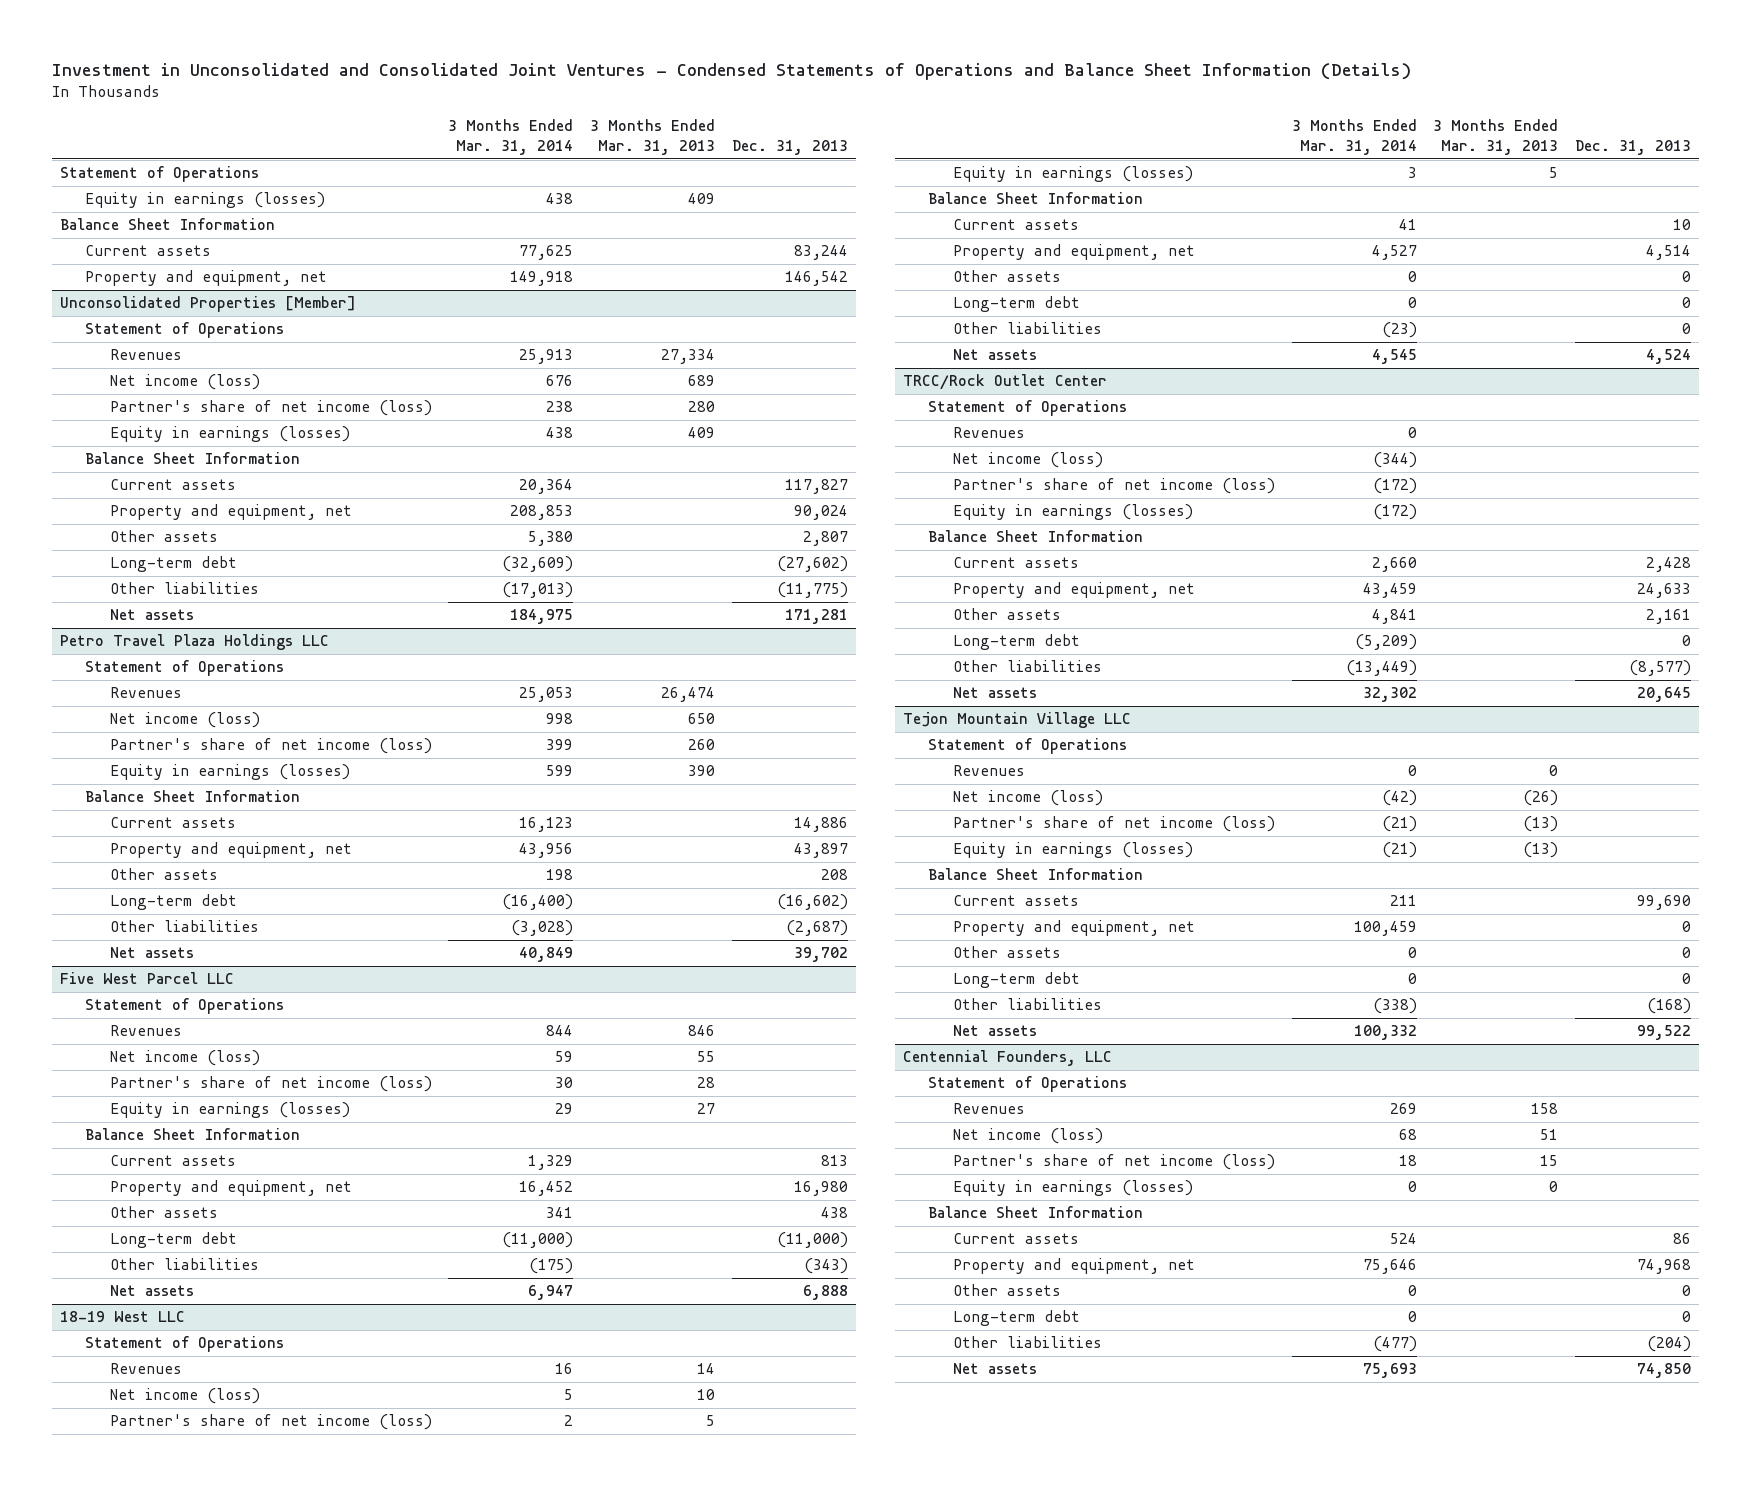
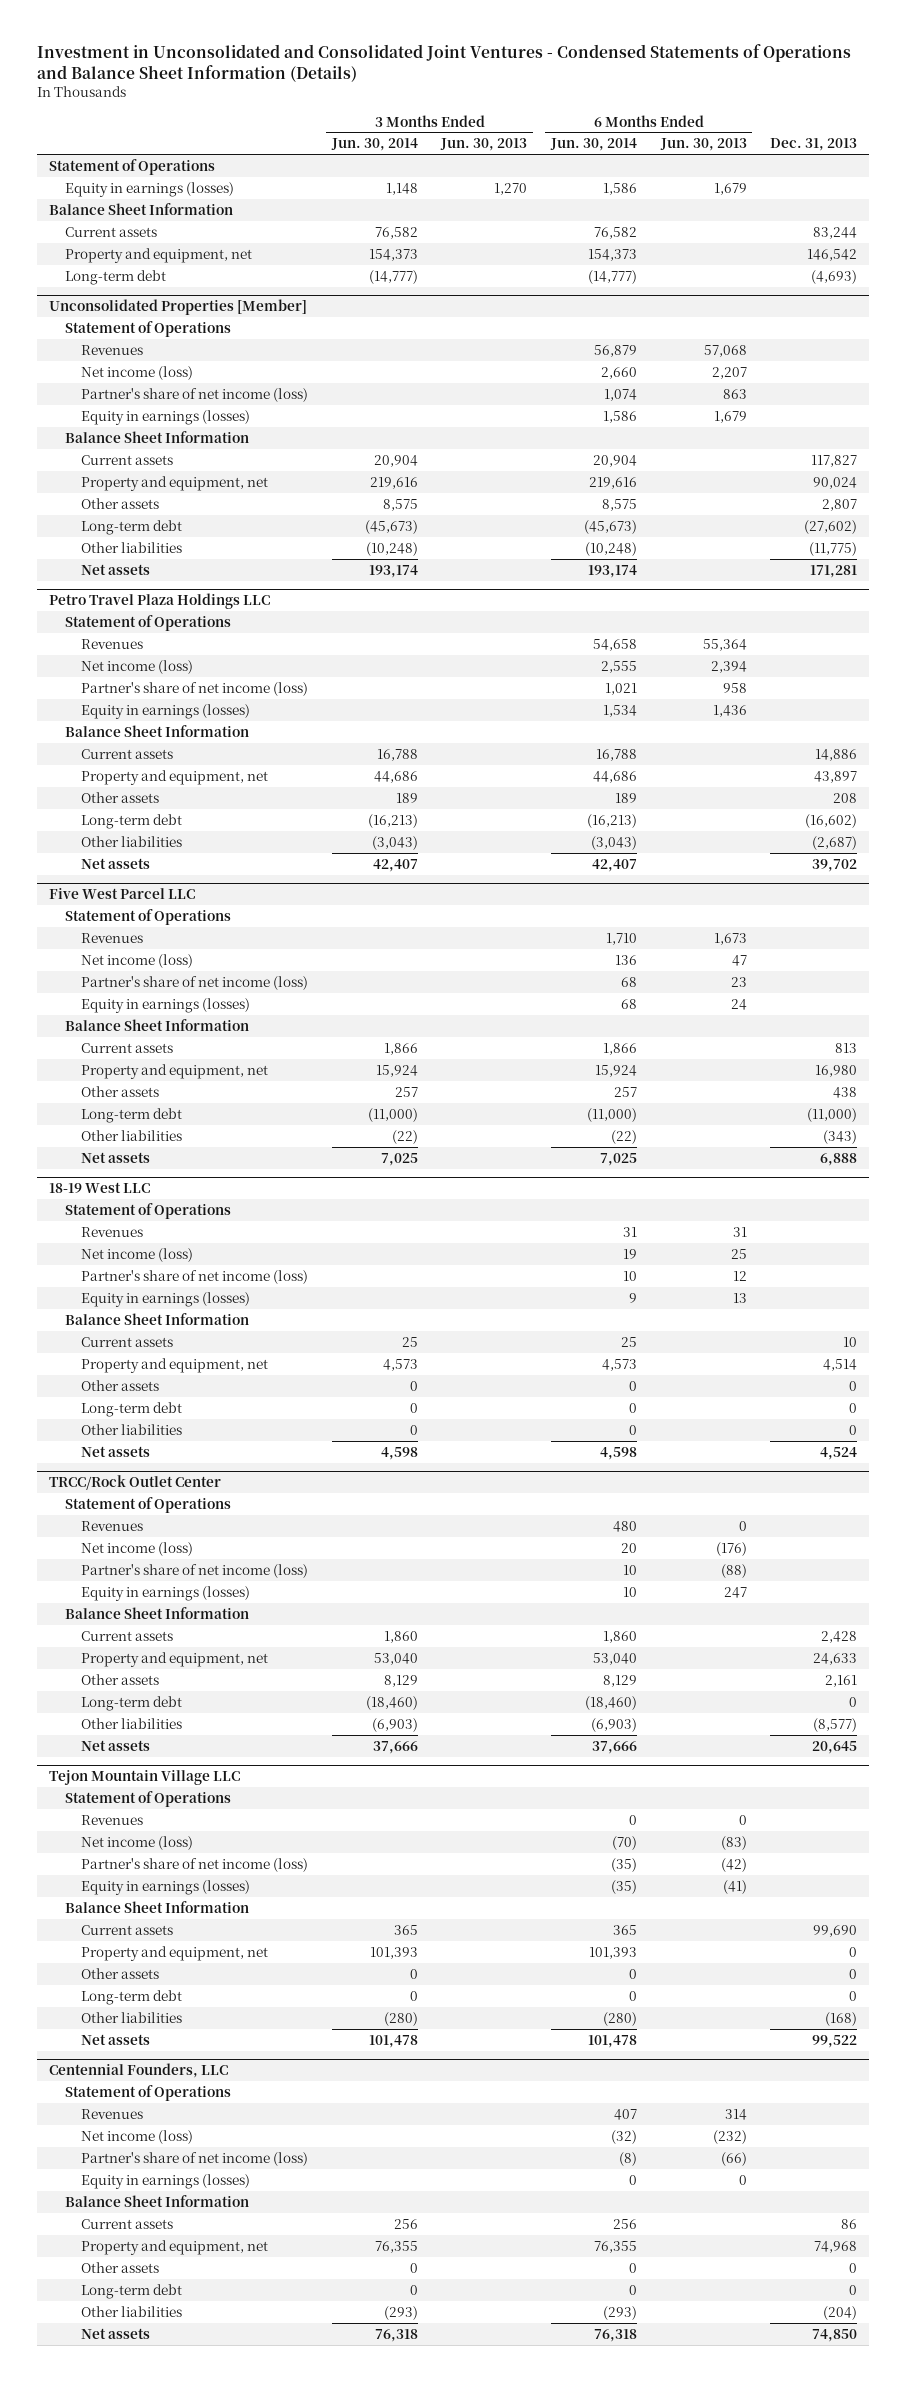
- | 3 Months Ended Mar. 31, 2014 | 3 Months Ended Mar. 31, 2013 | Dec. 31, 2013
+ | 3 Months Ended Jun. 30, 2014 | 3 Months Ended Jun. 30, 2013 | 6 Months Ended Jun. 30, 2014 | 6 Months Ended Jun. 30, 2013 | Dec. 31, 2013
+ Long-term debt | (14,777) | | (14,777) | | (4,693)

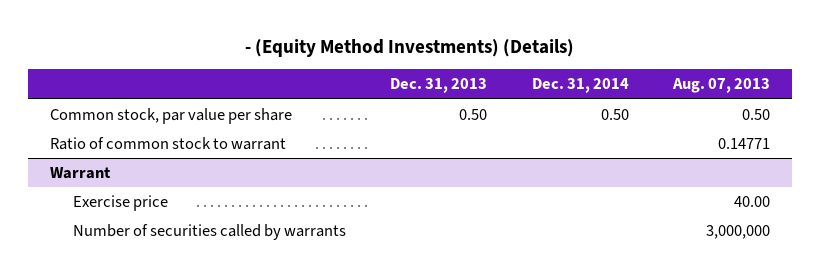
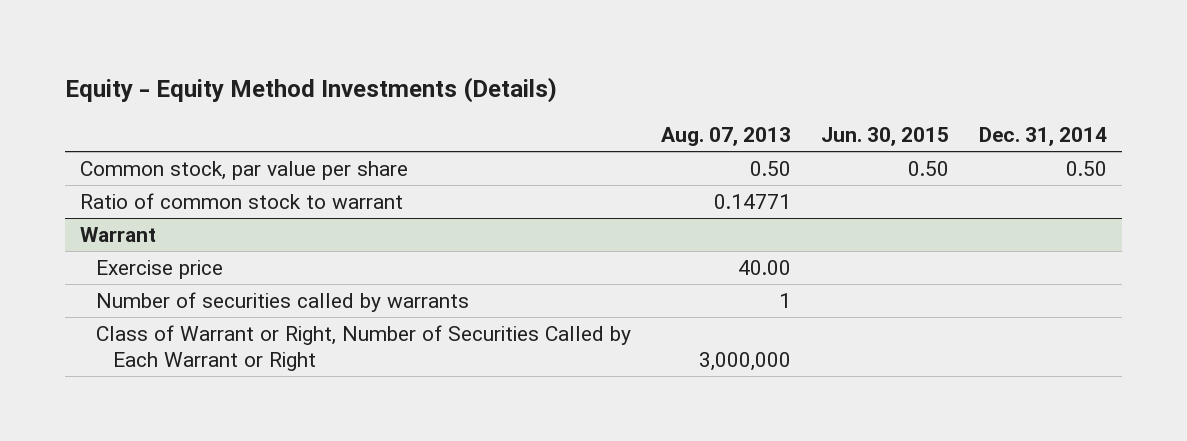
- - (Equity Method Investments) (Details)
+ Equity - Equity Method Investments (Details)
- | Dec. 31, 2013 | Dec. 31, 2014 | Aug. 07, 2013
+ | Aug. 07, 2013 | Jun. 30, 2015 | Dec. 31, 2014
@ Warrant
- Number of securities called by warrants | | | 3,000,000
+ Number of securities called by warrants | 1 | |
+ Class of Warrant or Right, Number of Securities Called by Each Warrant or Right | 3,000,000 | |

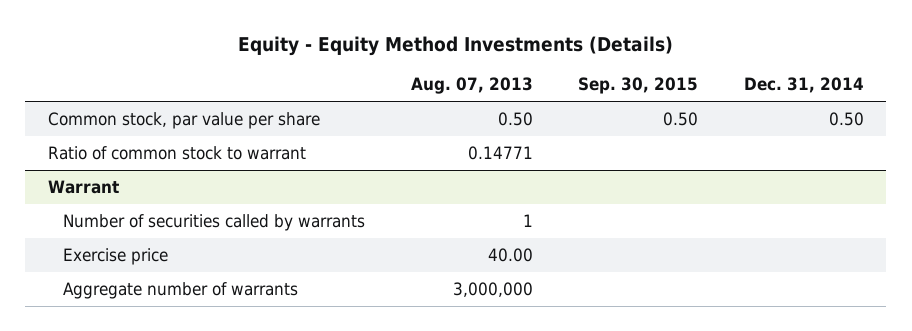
- | Aug. 07, 2013 | Jun. 30, 2015 | Dec. 31, 2014
+ | Aug. 07, 2013 | Sep. 30, 2015 | Dec. 31, 2014
@ Warrant
- Class of Warrant or Right, Number of Securities Called by Each Warrant or Right | 3,000,000 | |
moved down: Exercise price | 40.00 | |
+ Aggregate number of warrants | 3,000,000 | |

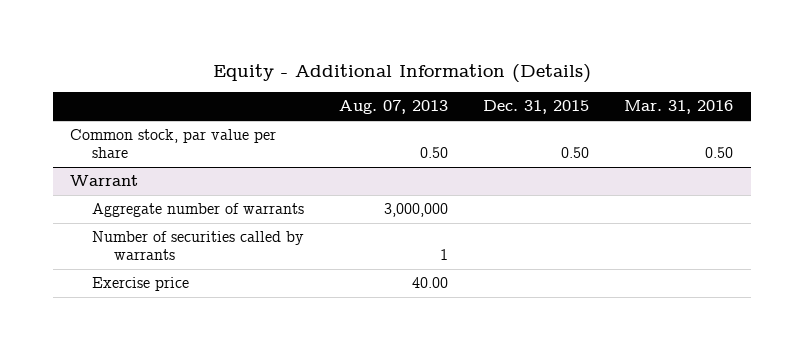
- Equity - Equity Method Investments (Details)
+ Equity - Additional Information (Details)
- | Aug. 07, 2013 | Sep. 30, 2015 | Dec. 31, 2014
+ | Aug. 07, 2013 | Dec. 31, 2015 | Mar. 31, 2016
- Ratio of common stock to warrant | 0.14771 | |
@ Warrant
moved up: Aggregate number of warrants | 3,000,000 | |

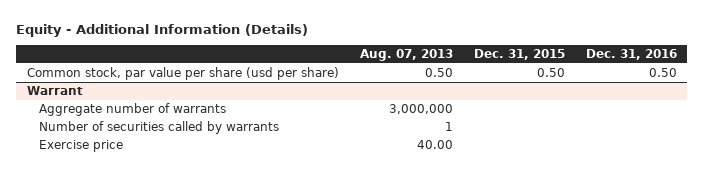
- | Aug. 07, 2013 | Dec. 31, 2015 | Mar. 31, 2016
+ | Aug. 07, 2013 | Dec. 31, 2015 | Dec. 31, 2016
- Common stock, par value per share | 0.50 | 0.50 | 0.50
+ Common stock, par value per share (usd per share) | 0.50 | 0.50 | 0.50

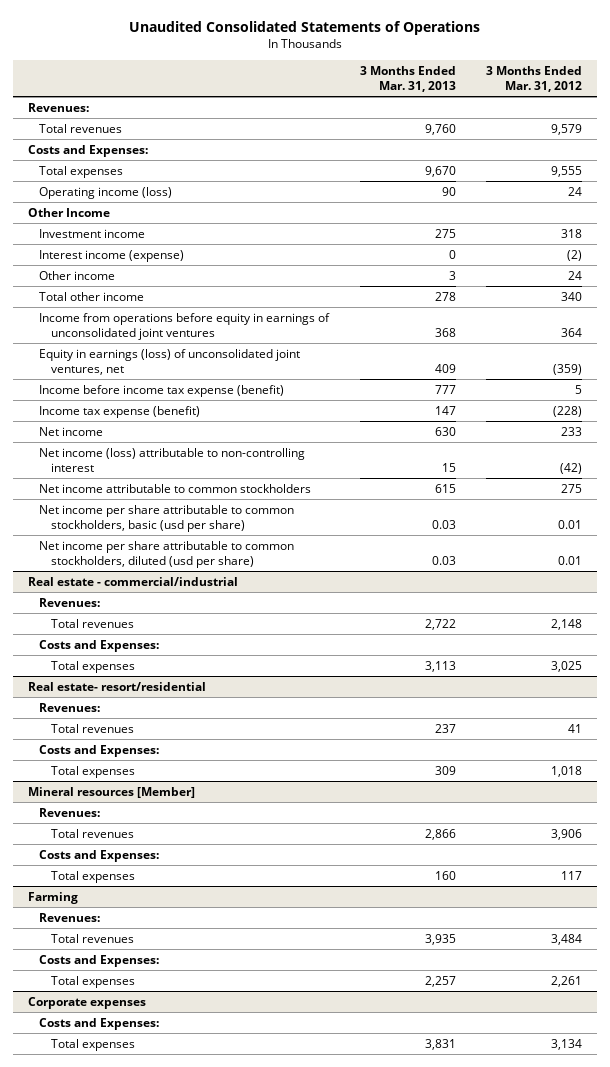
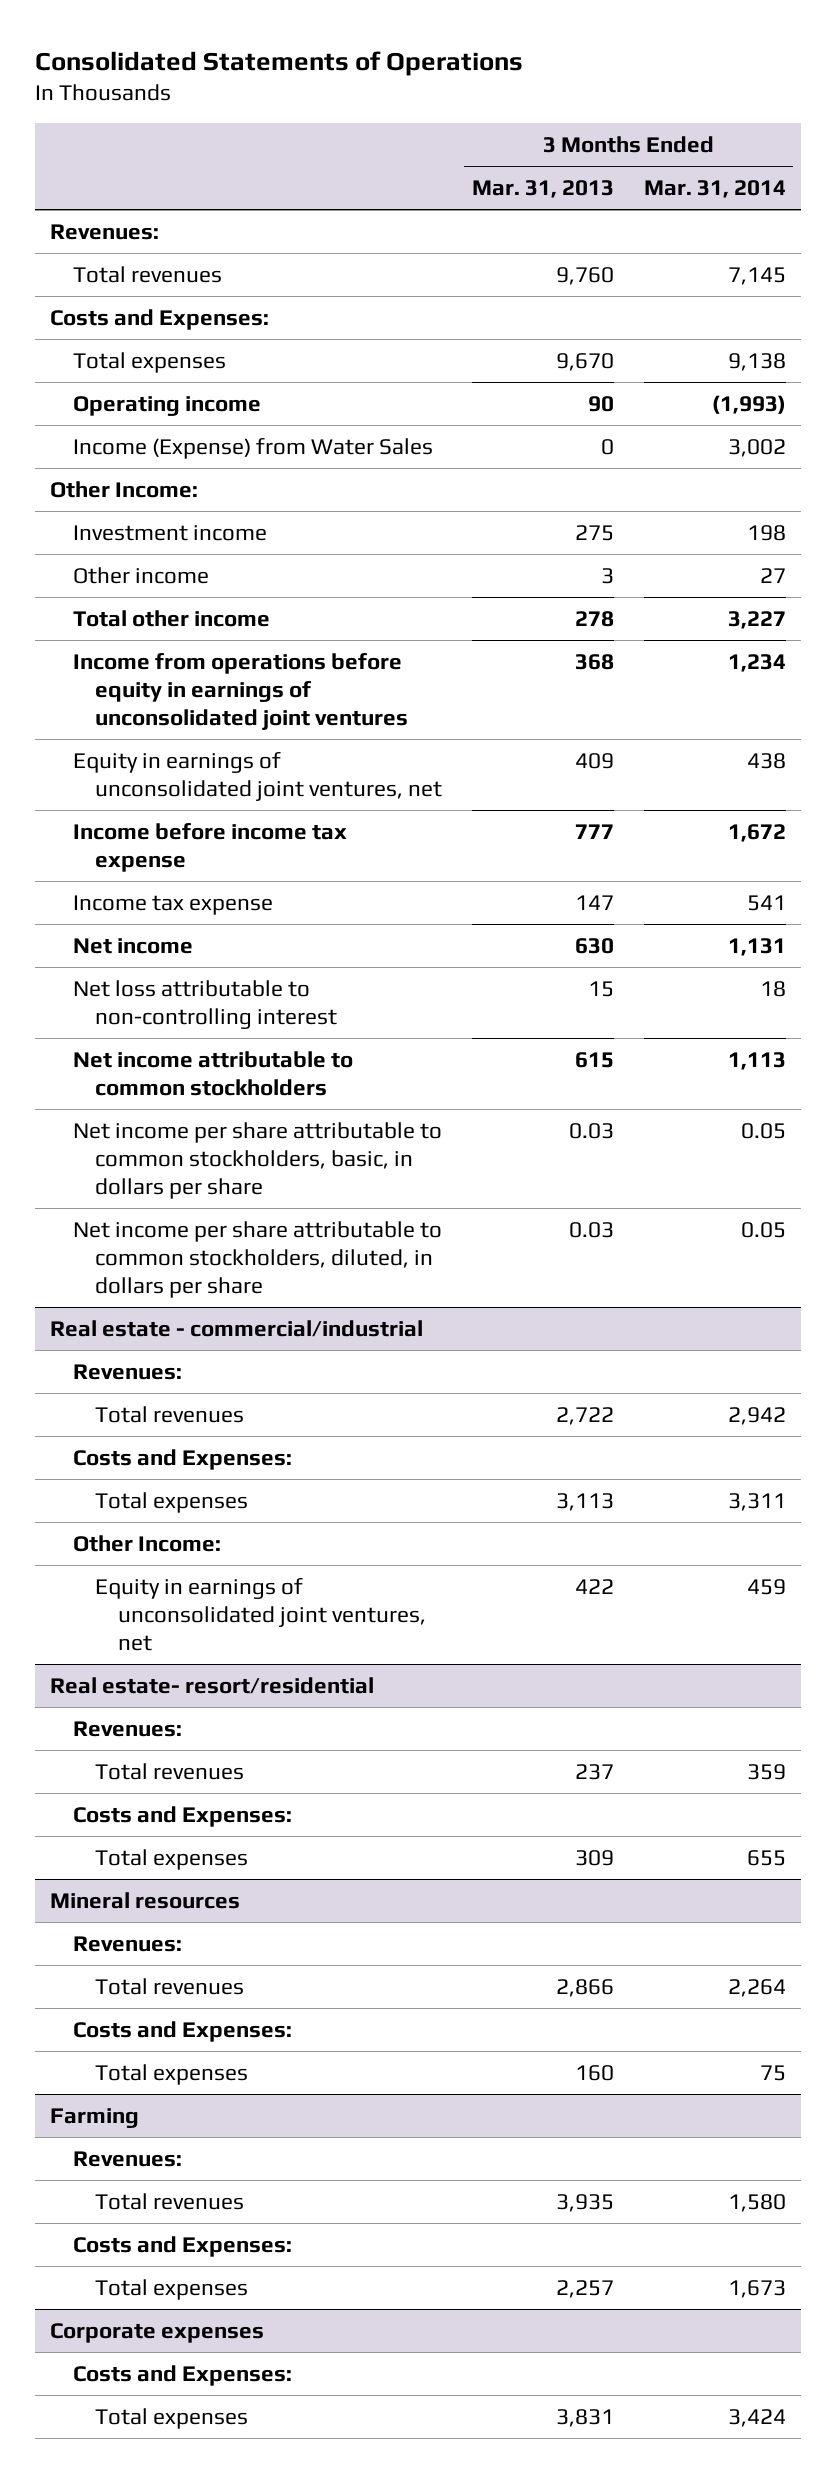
- Unaudited Consolidated Statements of Operations
+ Consolidated Statements of Operations
- | 3 Months Ended Mar. 31, 2013 | 3 Months Ended Mar. 31, 2012
+ | 3 Months Ended Mar. 31, 2013 | 3 Months Ended Mar. 31, 2014
- Operating income (loss) | 90 | 24
- Other Income
+ Operating income | 90 | (1,993)
+ Income (Expense) from Water Sales | 0 | 3,002
+ Other Income:
- Interest income (expense) | 0 | (2)
- Equity in earnings (loss) of unconsolidated joint ventures, net | 409 | (359)
- Income before income tax expense (benefit) | 777 | 5
- Income tax expense (benefit) | 147 | (228)
+ Equity in earnings of unconsolidated joint ventures, net | 409 | 438
+ Income before income tax expense | 777 | 1,672
+ Income tax expense | 147 | 541
- Net income (loss) attributable to non-controlling interest | 15 | (42)
+ Net loss attributable to non-controlling interest | 15 | 18
- Net income per share attributable to common stockholders, basic (usd per share) | 0.03 | 0.01
- Net income per share attributable to common stockholders, diluted (usd per share) | 0.03 | 0.01
+ Net income per share attributable to common stockholders, basic, in dollars per share | 0.03 | 0.05
+ Net income per share attributable to common stockholders, diluted, in dollars per share | 0.03 | 0.05
@ Real estate - commercial/industrial
+ Other Income:
+ Equity in earnings of unconsolidated joint ventures, net | 422 | 459
- Mineral resources [Member]
+ Mineral resources

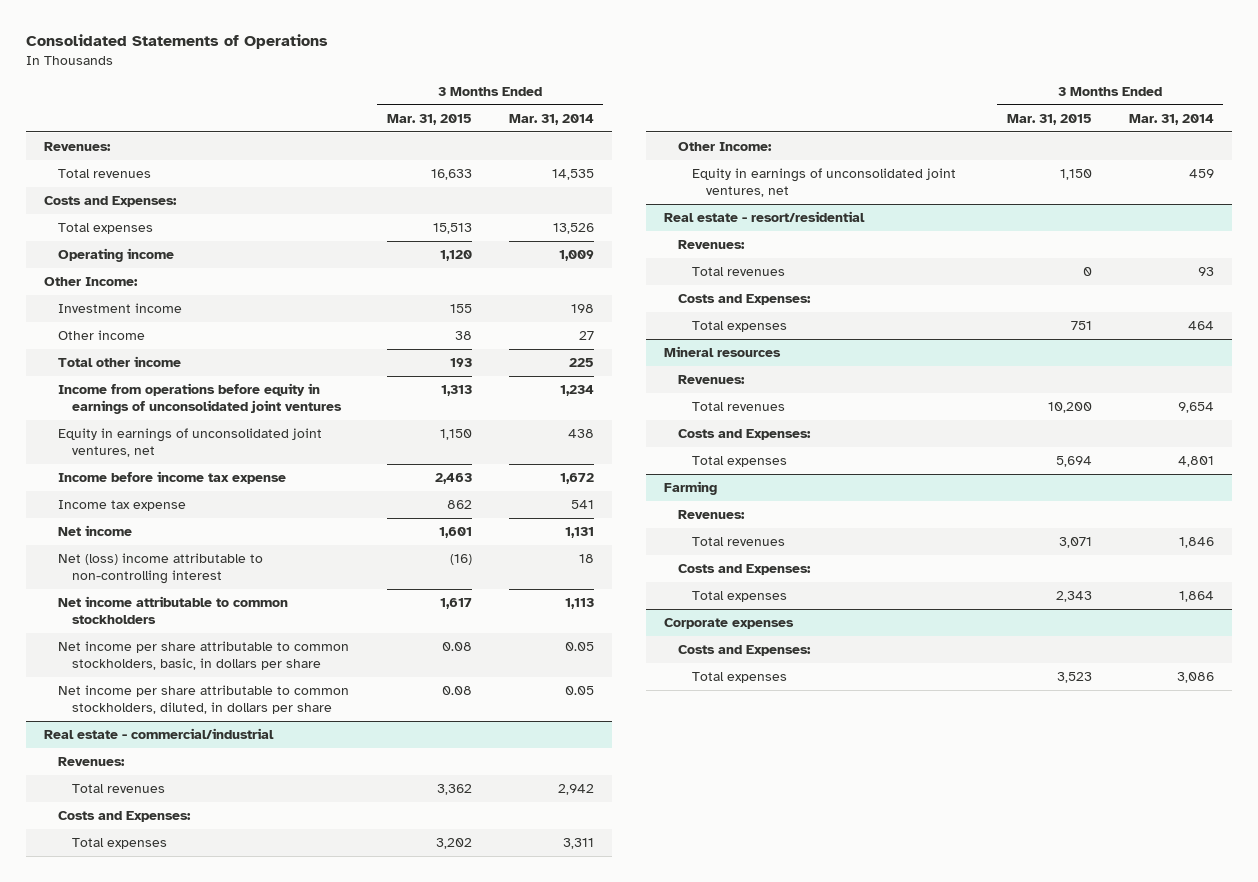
- | 3 Months Ended Mar. 31, 2013 | 3 Months Ended Mar. 31, 2014
+ | 3 Months Ended Mar. 31, 2015 | 3 Months Ended Mar. 31, 2014
- Total revenues | 9,760 | 7,145
+ Total revenues | 16,633 | 14,535
- Total expenses | 9,670 | 9,138
- Operating income | 90 | (1,993)
- Income (Expense) from Water Sales | 0 | 3,002
+ Total expenses | 15,513 | 13,526
+ Operating income | 1,120 | 1,009
- Total other income | 278 | 3,227
+ Total other income | 193 | 225
- Net loss attributable to non-controlling interest | 15 | 18
+ Net (loss) income attributable to non-controlling interest | (16) | 18
- Real estate- resort/residential
+ Real estate - resort/residential
- Total revenues | 237 | 359
+ Total revenues | 0 | 93
- Total expenses | 309 | 655
+ Total expenses | 751 | 464
@ Mineral resources
- Total revenues | 2,866 | 2,264
+ Total revenues | 10,200 | 9,654
- Total expenses | 160 | 75
+ Total expenses | 5,694 | 4,801
@ Farming
- Total revenues | 3,935 | 1,580
+ Total revenues | 3,071 | 1,846
- Total expenses | 2,257 | 1,673
+ Total expenses | 2,343 | 1,864
@ Corporate expenses
- Total expenses | 3,831 | 3,424
+ Total expenses | 3,523 | 3,086

